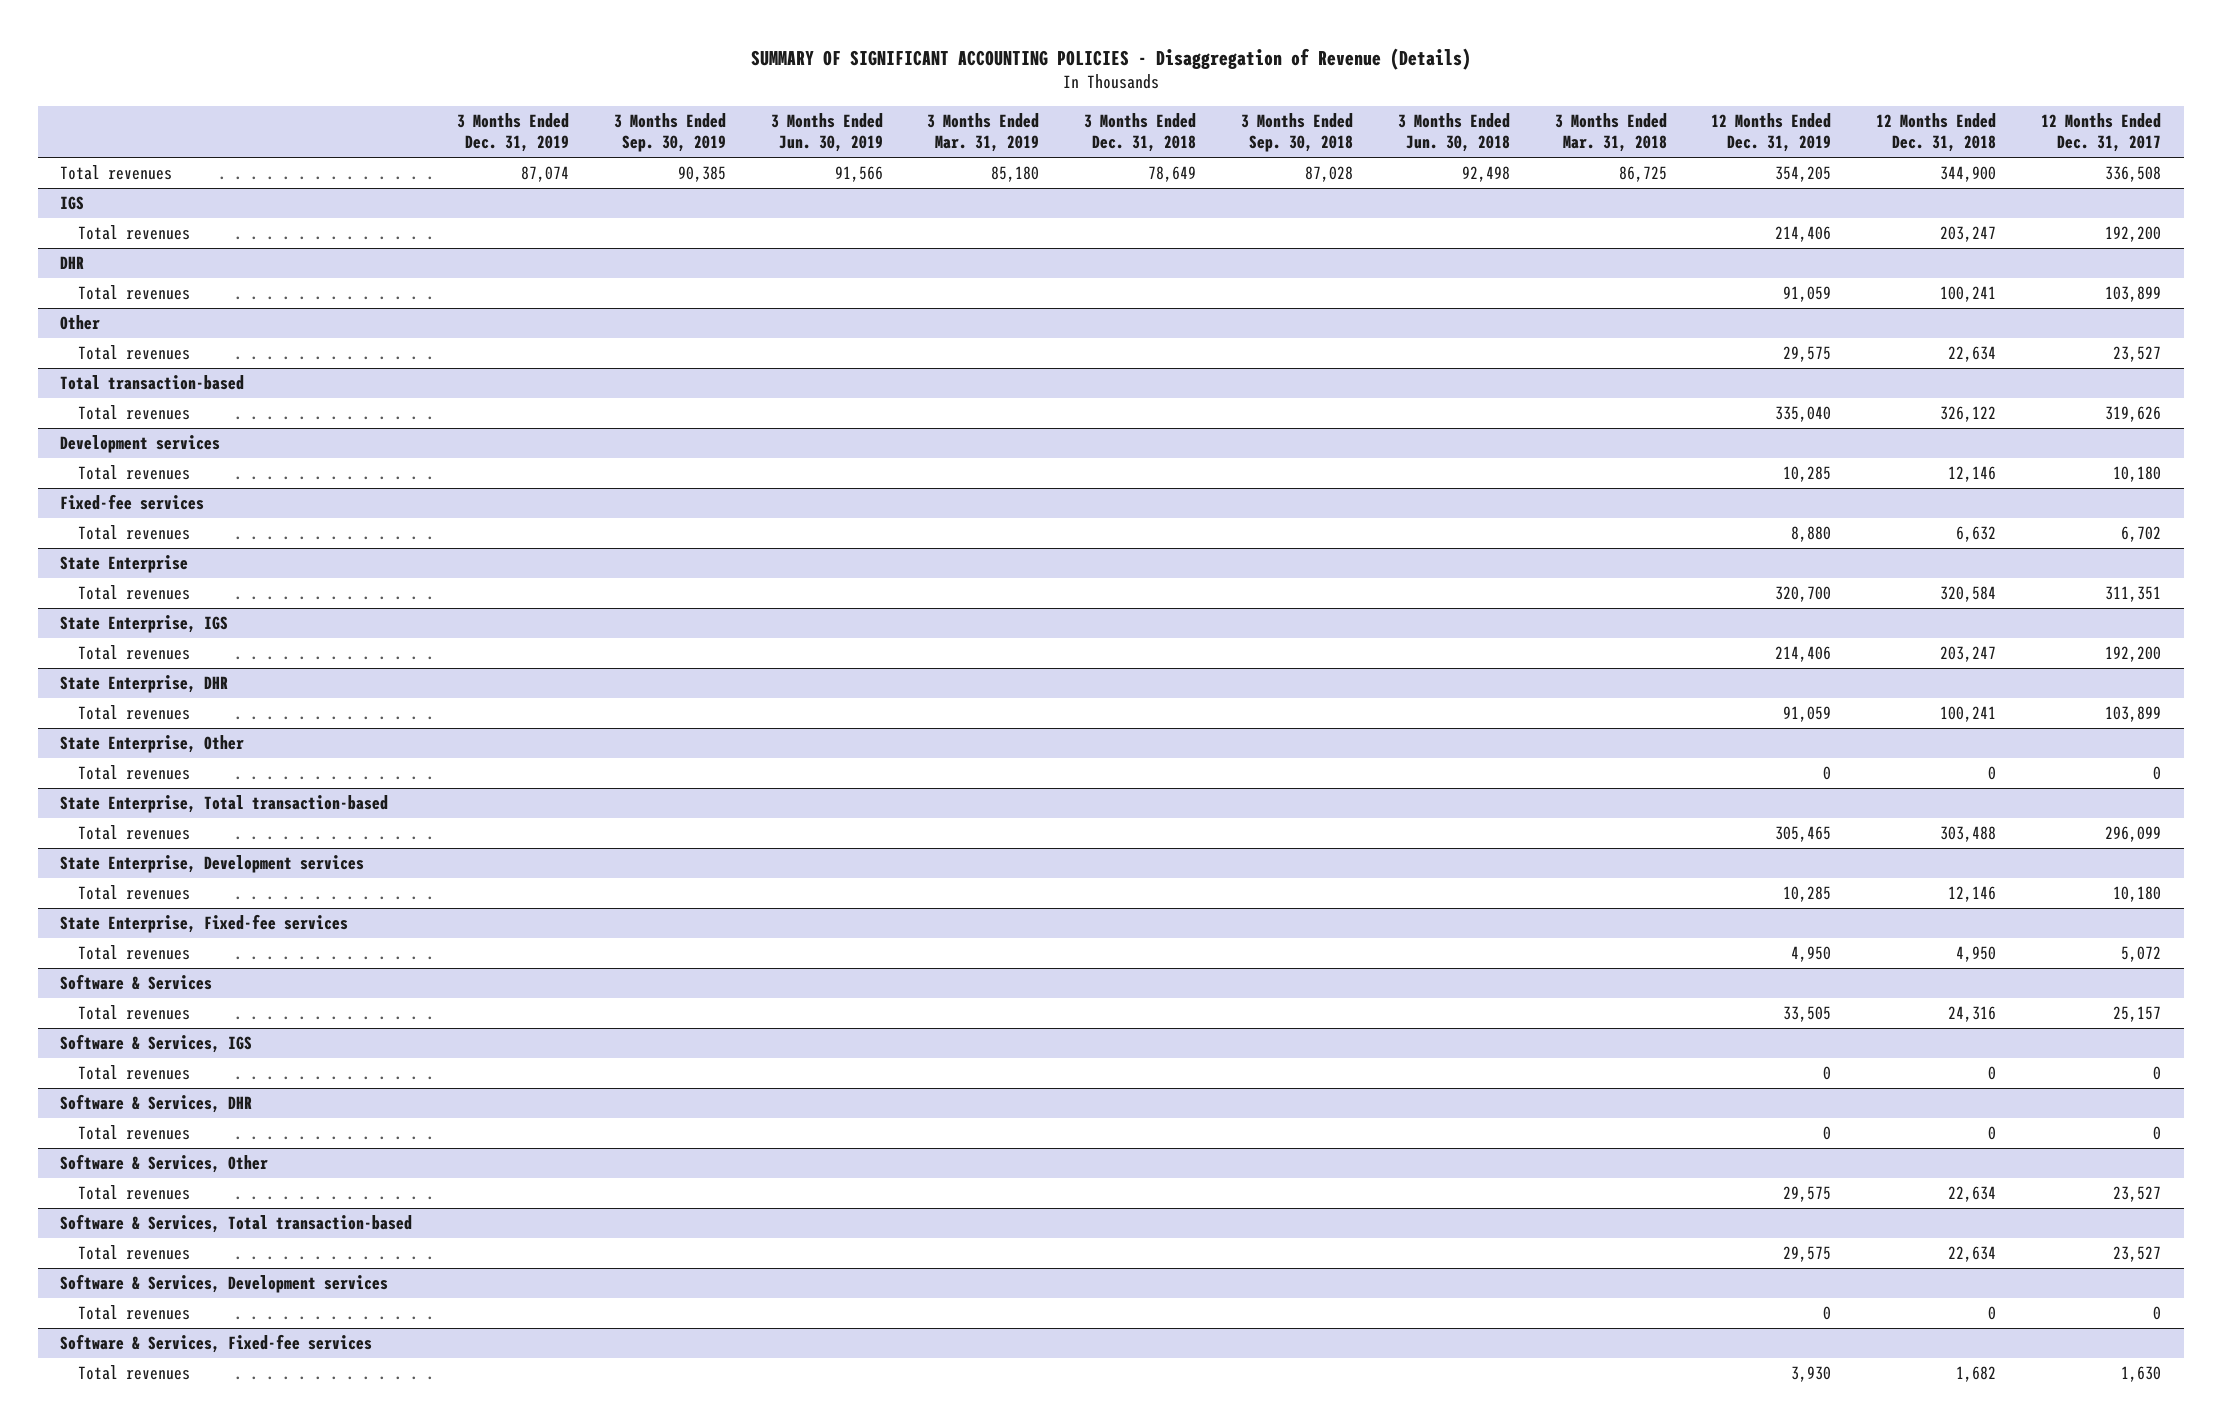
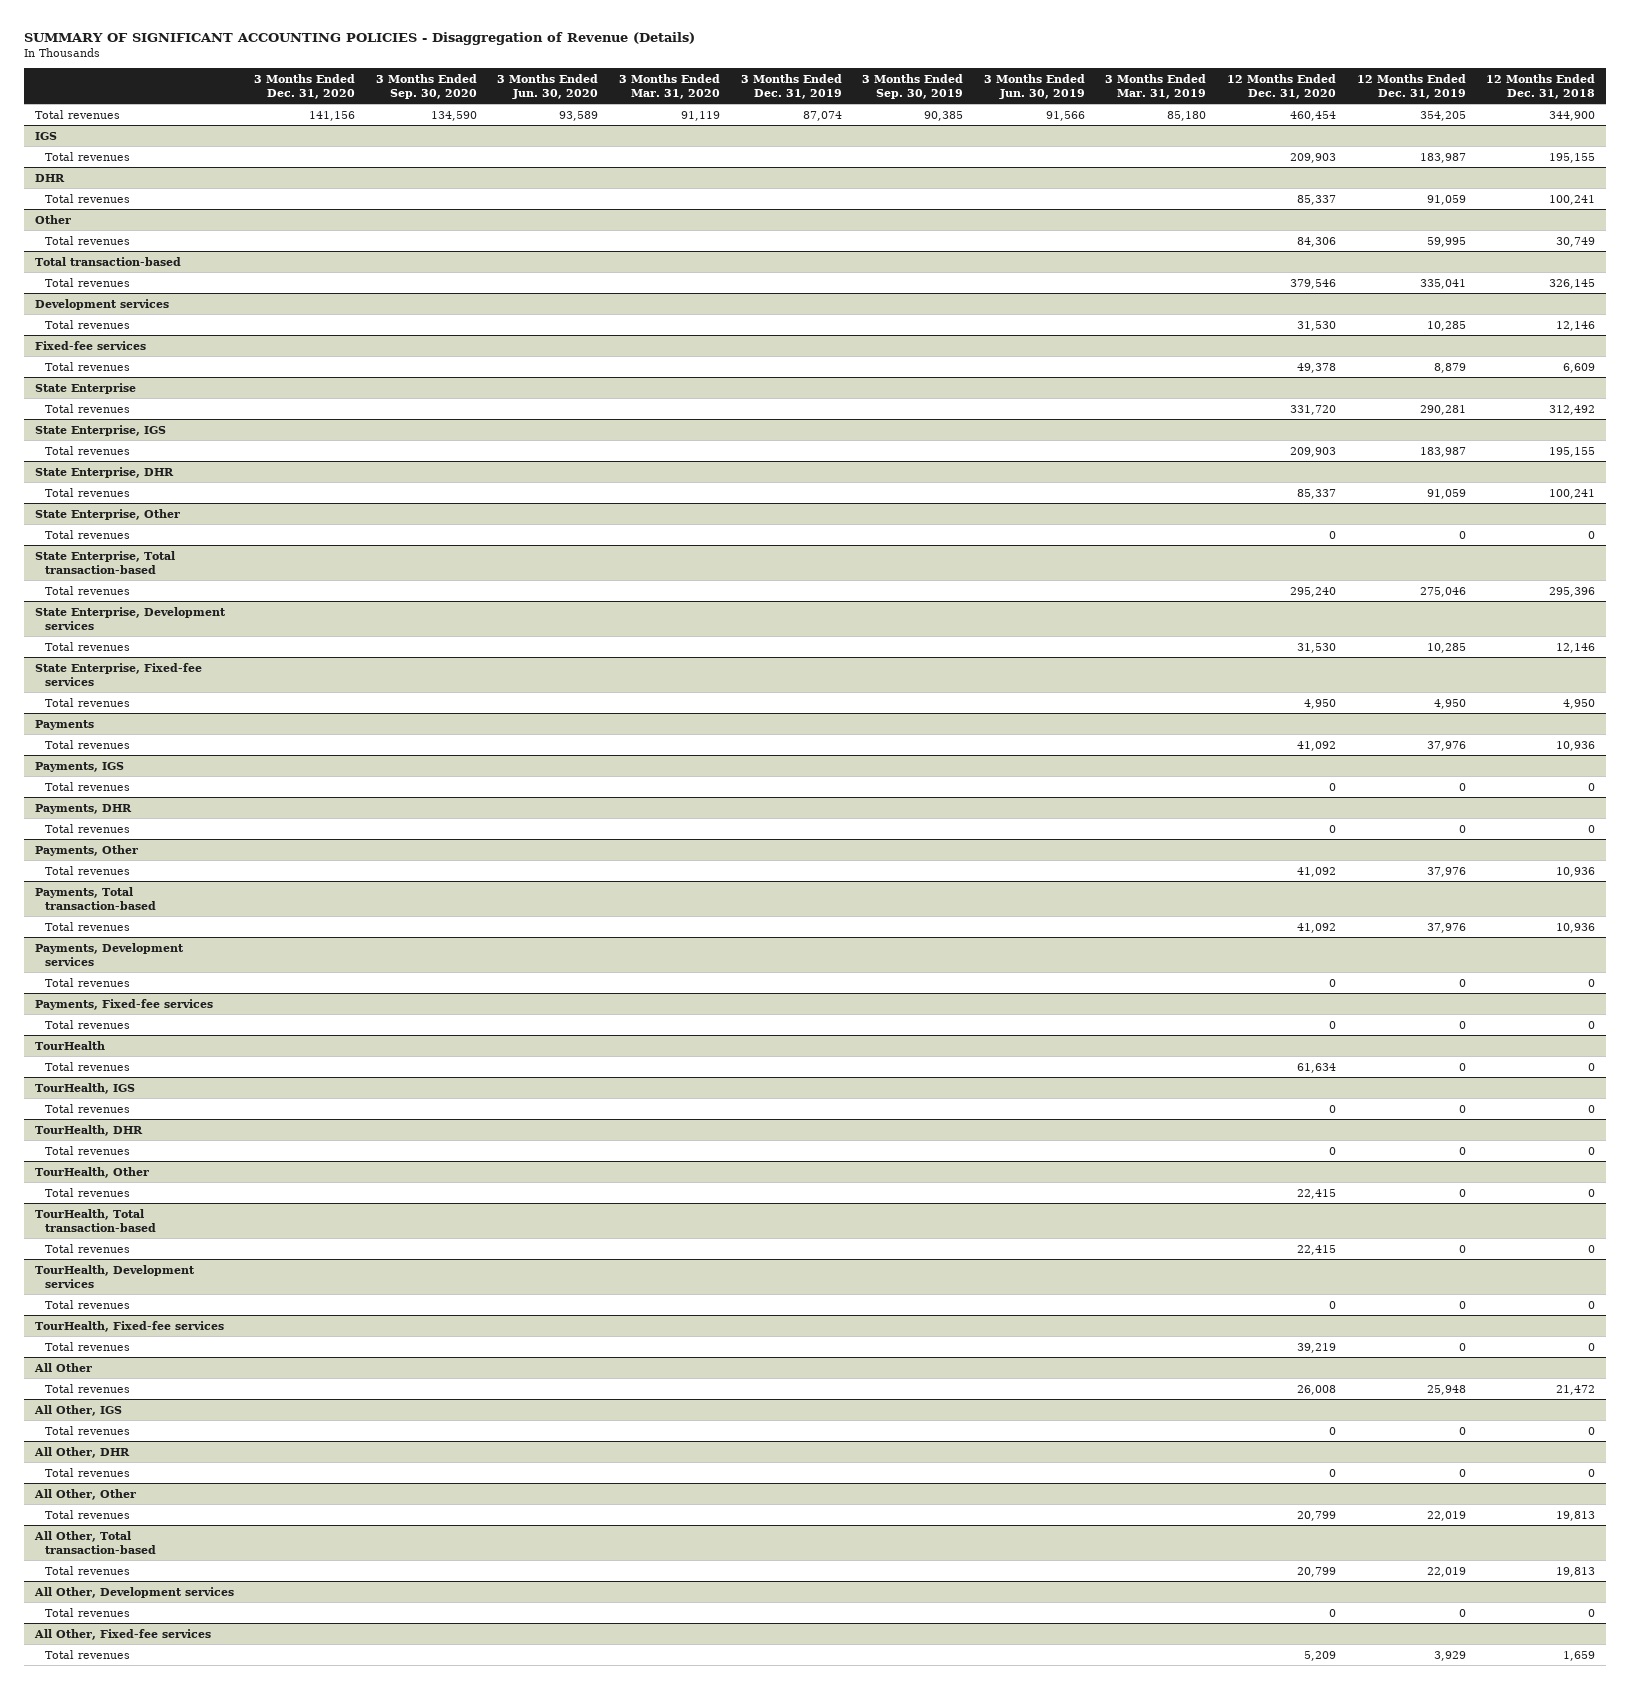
- | 3 Months Ended Dec. 31, 2019 | 3 Months Ended Sep. 30, 2019 | 3 Months Ended Jun. 30, 2019 | 3 Months Ended Mar. 31, 2019 | 3 Months Ended Dec. 31, 2018 | 3 Months Ended Sep. 30, 2018 | 3 Months Ended Jun. 30, 2018 | 3 Months Ended Mar. 31, 2018 | 12 Months Ended Dec. 31, 2019 | 12 Months Ended Dec. 31, 2018 | 12 Months Ended Dec. 31, 2017
+ | 3 Months Ended Dec. 31, 2020 | 3 Months Ended Sep. 30, 2020 | 3 Months Ended Jun. 30, 2020 | 3 Months Ended Mar. 31, 2020 | 3 Months Ended Dec. 31, 2019 | 3 Months Ended Sep. 30, 2019 | 3 Months Ended Jun. 30, 2019 | 3 Months Ended Mar. 31, 2019 | 12 Months Ended Dec. 31, 2020 | 12 Months Ended Dec. 31, 2019 | 12 Months Ended Dec. 31, 2018
@ IGS
- Total revenues | | | | | | | | | 214,406 | 203,247 | 192,200
+ Total revenues | | | | | | | | | 209,903 | 183,987 | 195,155
@ Other
- Total revenues | | | | | | | | | 29,575 | 22,634 | 23,527
+ Total revenues | | | | | | | | | 84,306 | 59,995 | 30,749
@ Total transaction-based
- Total revenues | | | | | | | | | 335,040 | 326,122 | 319,626
+ Total revenues | | | | | | | | | 379,546 | 335,041 | 326,145
@ Fixed-fee services
- Total revenues | | | | | | | | | 8,880 | 6,632 | 6,702
+ Total revenues | | | | | | | | | 49,378 | 8,879 | 6,609
@ State Enterprise
- Total revenues | | | | | | | | | 320,700 | 320,584 | 311,351
+ Total revenues | | | | | | | | | 331,720 | 290,281 | 312,492
@ State Enterprise, IGS
- Total revenues | | | | | | | | | 214,406 | 203,247 | 192,200
+ Total revenues | | | | | | | | | 209,903 | 183,987 | 195,155
@ State Enterprise, Total transaction-based
- Total revenues | | | | | | | | | 305,465 | 303,488 | 296,099
+ Total revenues | | | | | | | | | 295,240 | 275,046 | 295,396
- Software & Services
- Total revenues | | | | | | | | | 33,505 | 24,316 | 25,157
- Software & Services, IGS
+ Payments
+ Total revenues | | | | | | | | | 41,092 | 37,976 | 10,936
+ Payments, IGS
- Software & Services, DHR
+ Payments, DHR
- Software & Services, Other
- Total revenues | | | | | | | | | 29,575 | 22,634 | 23,527
- Software & Services, Total transaction-based
- Total revenues | | | | | | | | | 29,575 | 22,634 | 23,527
- Software & Services, Development services
+ Payments, Other
+ Total revenues | | | | | | | | | 41,092 | 37,976 | 10,936
+ Payments, Total transaction-based
+ Total revenues | | | | | | | | | 41,092 | 37,976 | 10,936
+ Payments, Development services
- Software & Services, Fixed-fee services
- Total revenues | | | | | | | | | 3,930 | 1,682 | 1,630
+ Payments, Fixed-fee services
+ Total revenues | | | | | | | | | 0 | 0 | 0
+ TourHealth
+ Total revenues | | | | | | | | | 61,634 | 0 | 0
+ TourHealth, IGS
+ Total revenues | | | | | | | | | 0 | 0 | 0
+ TourHealth, DHR
+ Total revenues | | | | | | | | | 0 | 0 | 0
+ TourHealth, Other
+ Total revenues | | | | | | | | | 22,415 | 0 | 0
+ TourHealth, Total transaction-based
+ Total revenues | | | | | | | | | 22,415 | 0 | 0
+ TourHealth, Development services
+ Total revenues | | | | | | | | | 0 | 0 | 0
+ TourHealth, Fixed-fee services
+ Total revenues | | | | | | | | | 39,219 | 0 | 0
+ All Other
+ Total revenues | | | | | | | | | 26,008 | 25,948 | 21,472
+ All Other, IGS
+ Total revenues | | | | | | | | | 0 | 0 | 0
+ All Other, DHR
+ Total revenues | | | | | | | | | 0 | 0 | 0
+ All Other, Other
+ Total revenues | | | | | | | | | 20,799 | 22,019 | 19,813
+ All Other, Total transaction-based
+ Total revenues | | | | | | | | | 20,799 | 22,019 | 19,813
+ All Other, Development services
+ Total revenues | | | | | | | | | 0 | 0 | 0
+ All Other, Fixed-fee services
+ Total revenues | | | | | | | | | 5,209 | 3,929 | 1,659

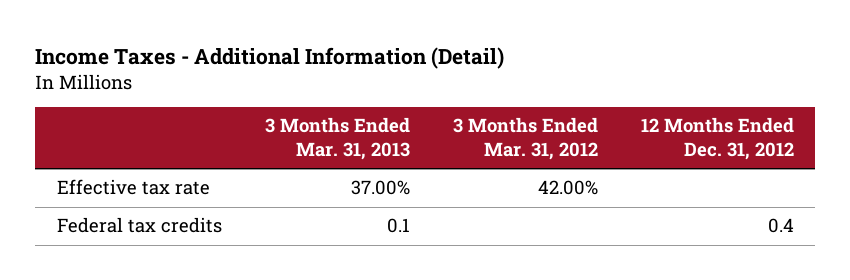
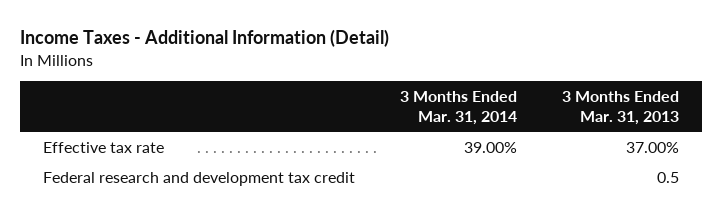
- | 3 Months Ended Mar. 31, 2013 | 3 Months Ended Mar. 31, 2012 | 12 Months Ended Dec. 31, 2012
+ | 3 Months Ended Mar. 31, 2014 | 3 Months Ended Mar. 31, 2013
- Federal tax credits | 0.1 | | 0.4
+ Federal research and development tax credit | | 0.5

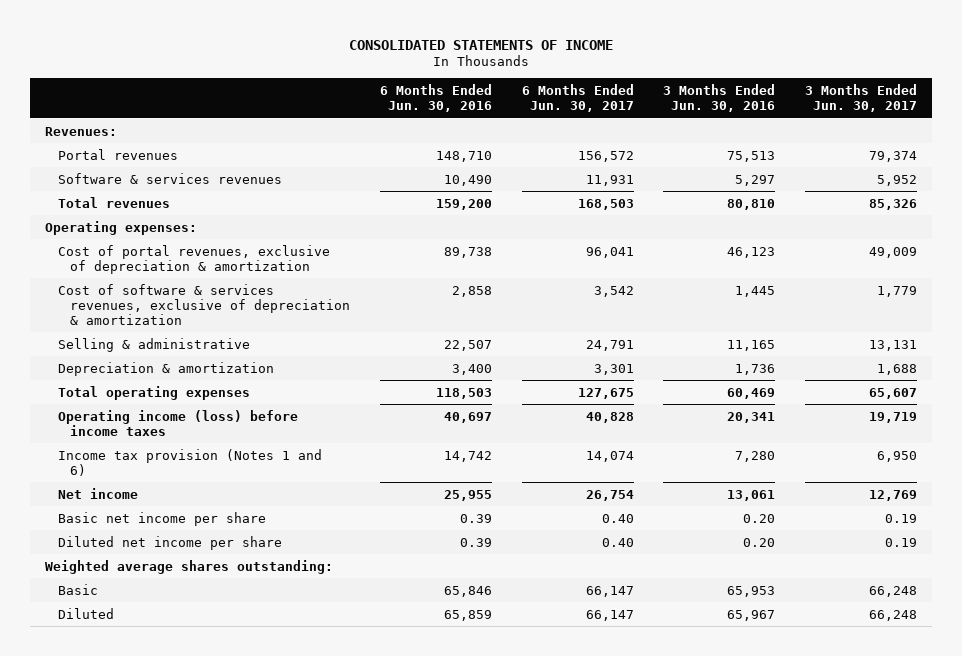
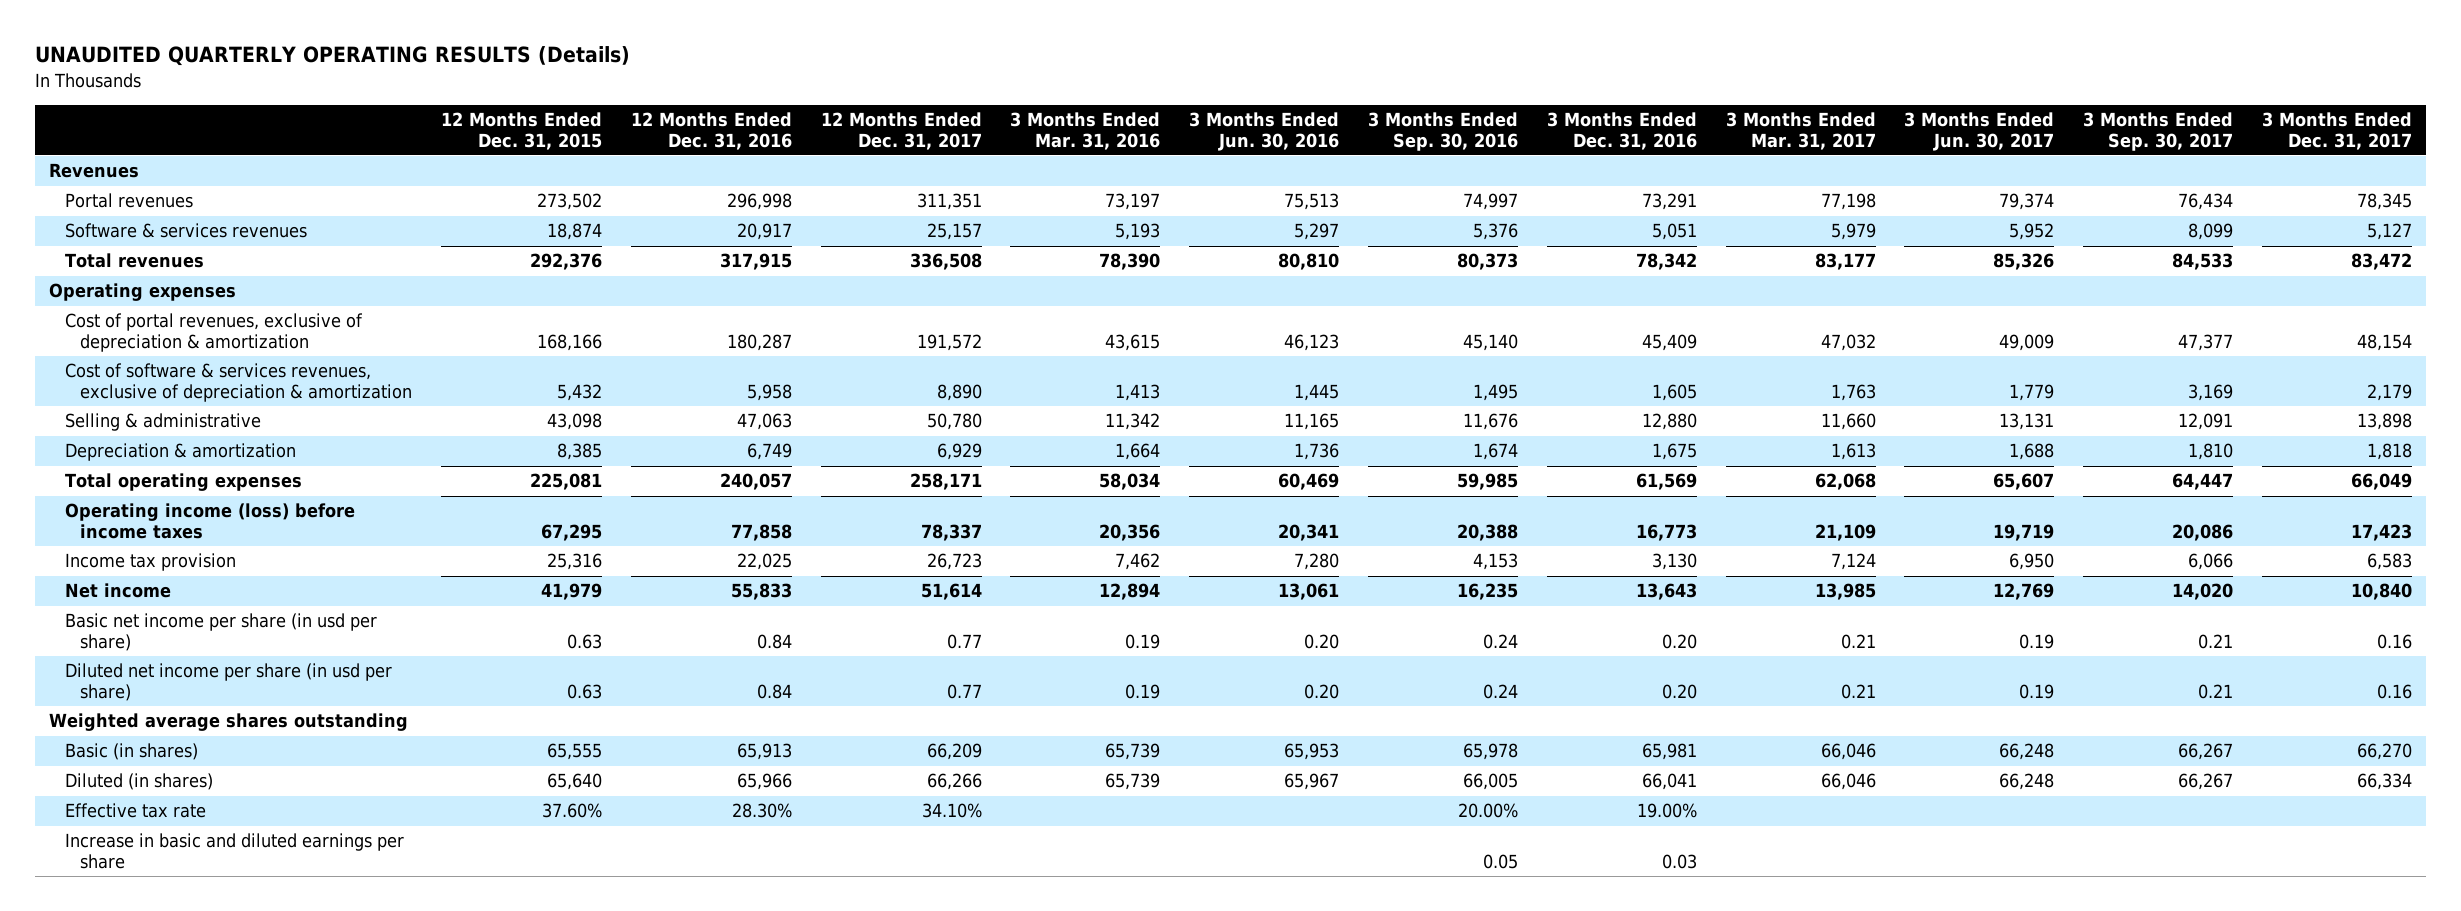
- CONSOLIDATED STATEMENTS OF INCOME
+ UNAUDITED QUARTERLY OPERATING RESULTS (Details)
- | 6 Months Ended Jun. 30, 2016 | 6 Months Ended Jun. 30, 2017 | 3 Months Ended Jun. 30, 2016 | 3 Months Ended Jun. 30, 2017
+ | 12 Months Ended Dec. 31, 2015 | 12 Months Ended Dec. 31, 2016 | 12 Months Ended Dec. 31, 2017 | 3 Months Ended Mar. 31, 2016 | 3 Months Ended Jun. 30, 2016 | 3 Months Ended Sep. 30, 2016 | 3 Months Ended Dec. 31, 2016 | 3 Months Ended Mar. 31, 2017 | 3 Months Ended Jun. 30, 2017 | 3 Months Ended Sep. 30, 2017 | 3 Months Ended Dec. 31, 2017
- Revenues:
+ Revenues
- Operating expenses:
+ Operating expenses
- Income tax provision (Notes 1 and 6) | 14,742 | 14,074 | 7,280 | 6,950
+ Income tax provision | 25,316 | 22,025 | 26,723 | 7,462 | 7,280 | 4,153 | 3,130 | 7,124 | 6,950 | 6,066 | 6,583
- Basic net income per share | 0.39 | 0.40 | 0.20 | 0.19
- Diluted net income per share | 0.39 | 0.40 | 0.20 | 0.19
- Weighted average shares outstanding:
- Basic | 65,846 | 66,147 | 65,953 | 66,248
- Diluted | 65,859 | 66,147 | 65,967 | 66,248
+ Basic net income per share (in usd per share) | 0.63 | 0.84 | 0.77 | 0.19 | 0.20 | 0.24 | 0.20 | 0.21 | 0.19 | 0.21 | 0.16
+ Diluted net income per share (in usd per share) | 0.63 | 0.84 | 0.77 | 0.19 | 0.20 | 0.24 | 0.20 | 0.21 | 0.19 | 0.21 | 0.16
+ Weighted average shares outstanding
+ Basic (in shares) | 65,555 | 65,913 | 66,209 | 65,739 | 65,953 | 65,978 | 65,981 | 66,046 | 66,248 | 66,267 | 66,270
+ Diluted (in shares) | 65,640 | 65,966 | 66,266 | 65,739 | 65,967 | 66,005 | 66,041 | 66,046 | 66,248 | 66,267 | 66,334
+ Effective tax rate | 37.60% | 28.30% | 34.10% | | | 20.00% | 19.00% | | | |
+ Increase in basic and diluted earnings per share | | | | | | 0.05 | 0.03 | | | |

